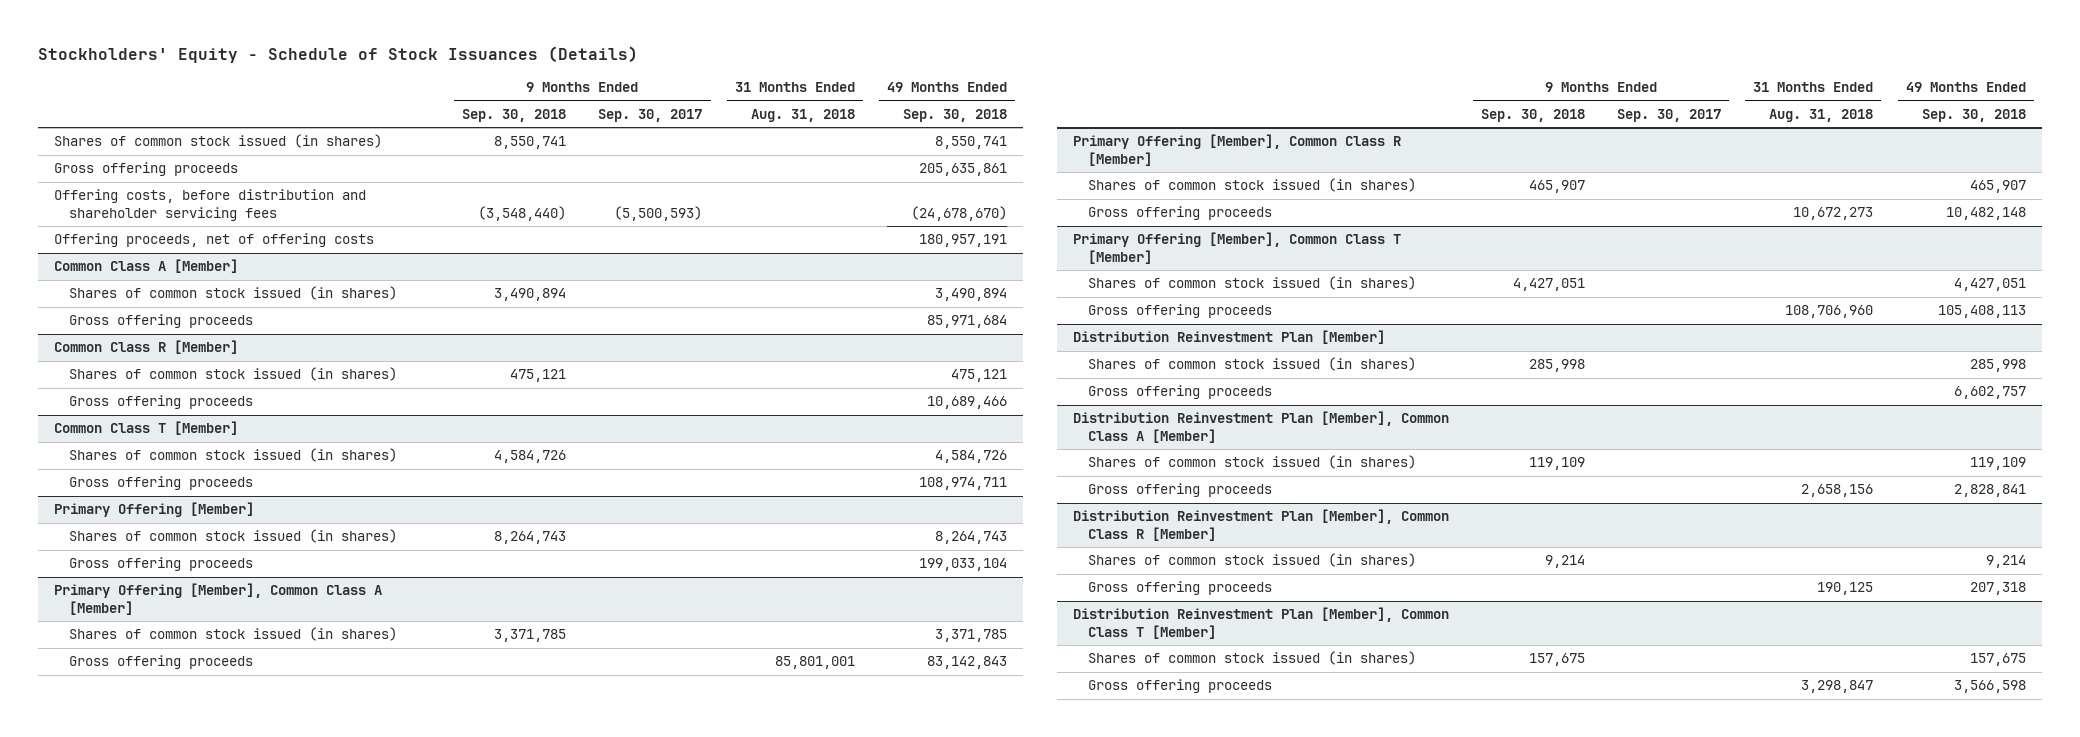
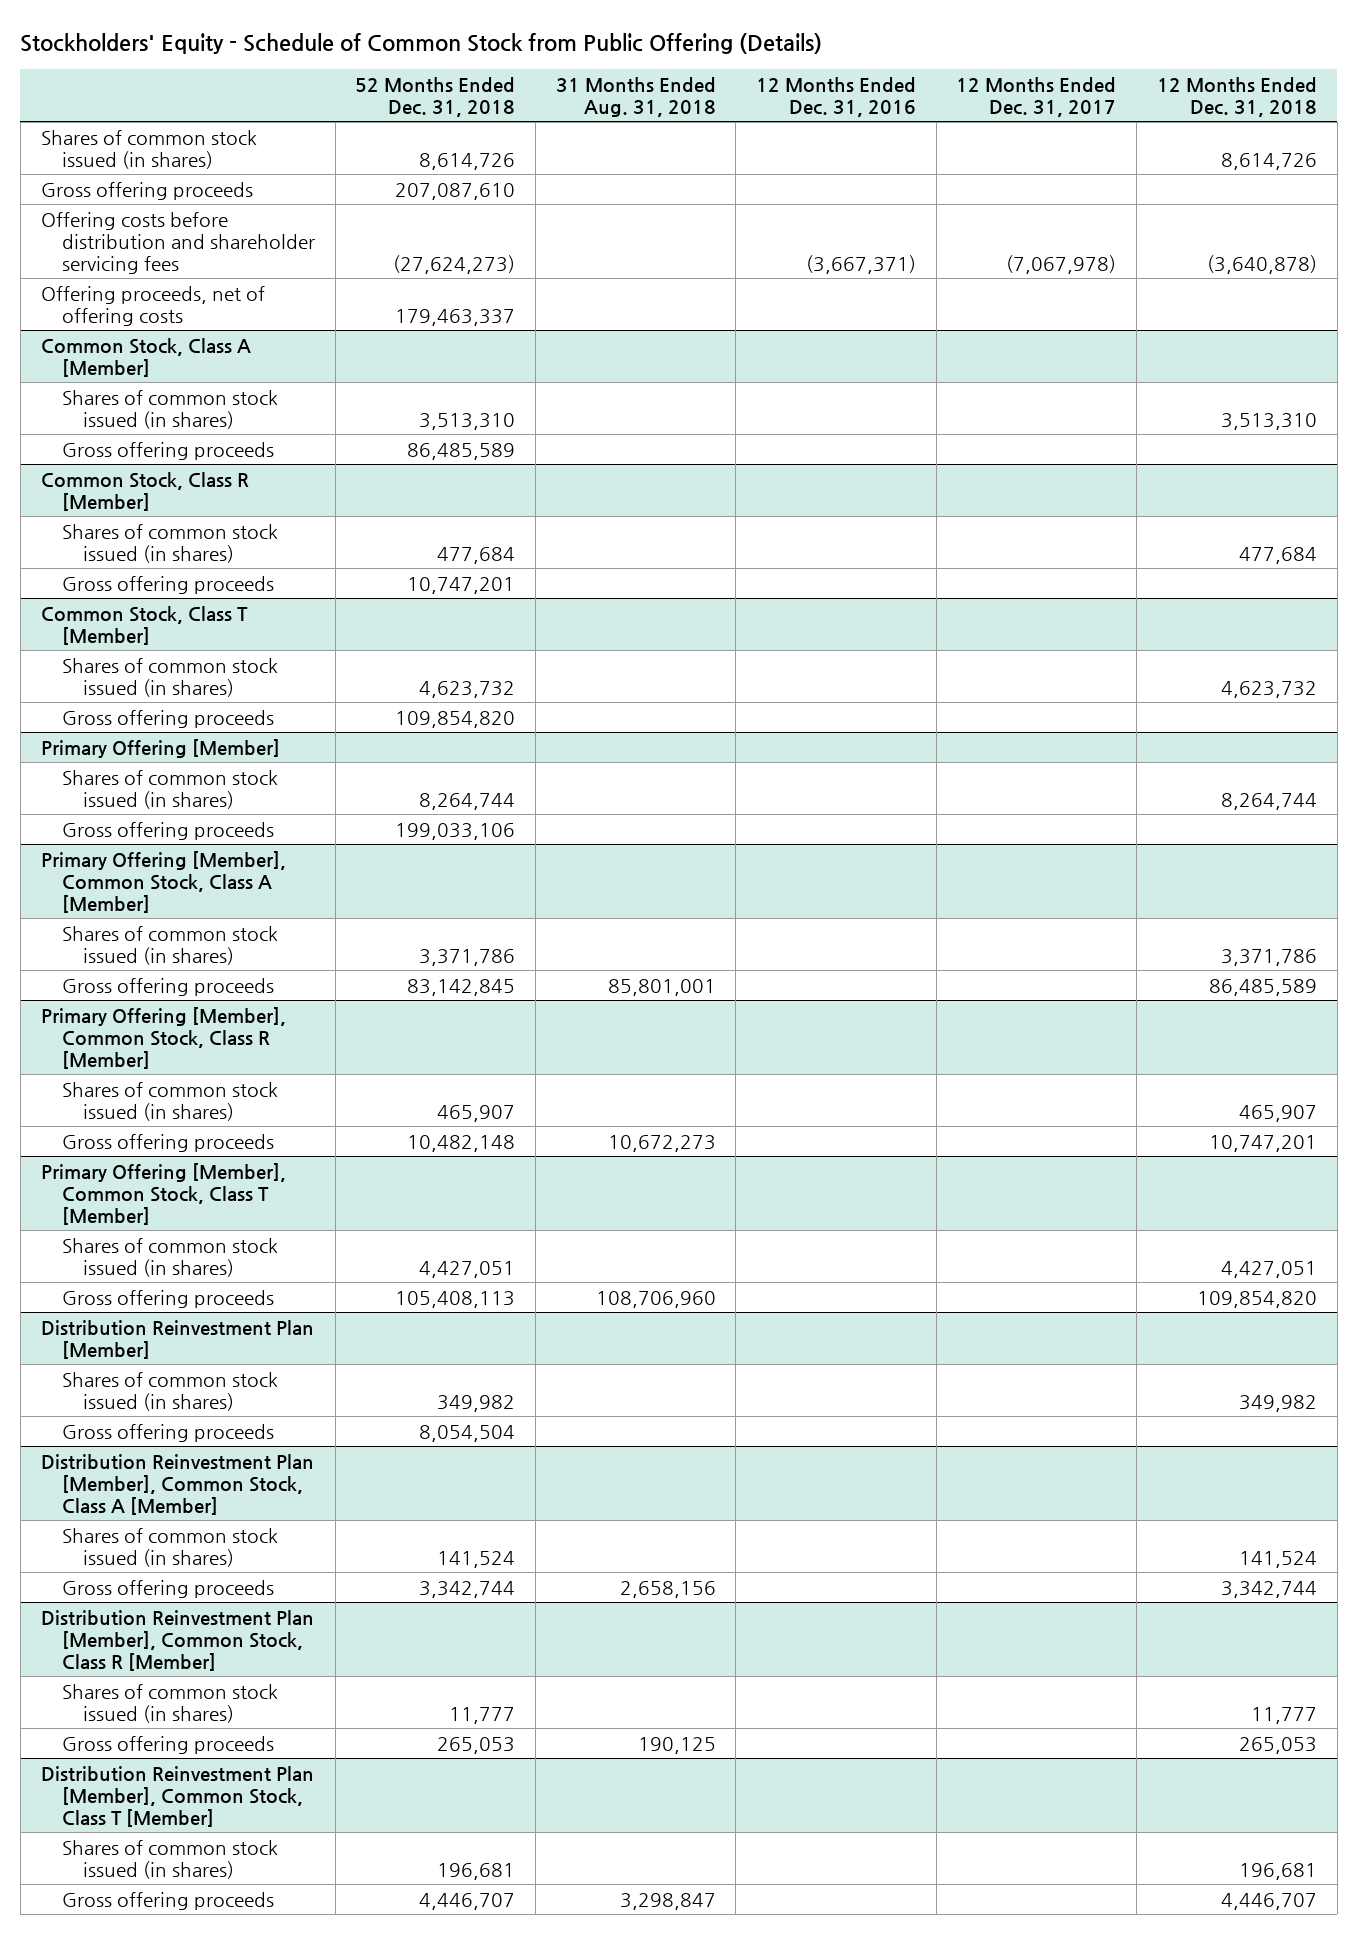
- Stockholders' Equity - Schedule of Stock Issuances (Details)
+ Stockholders' Equity - Schedule of Common Stock from Public Offering (Details)
- | 9 Months Ended Sep. 30, 2018 | 9 Months Ended Sep. 30, 2017 | 31 Months Ended Aug. 31, 2018 | 49 Months Ended Sep. 30, 2018
+ | 52 Months Ended Dec. 31, 2018 | 31 Months Ended Aug. 31, 2018 | 12 Months Ended Dec. 31, 2016 | 12 Months Ended Dec. 31, 2017 | 12 Months Ended Dec. 31, 2018
- Offering costs, before distribution and shareholder servicing fees | (3,548,440) | (5,500,593) | | (24,678,670)
+ Offering costs before distribution and shareholder servicing fees | (27,624,273) | | (3,667,371) | (7,067,978) | (3,640,878)
- Common Class A [Member]
+ Common Stock, Class A [Member]
- Common Class R [Member]
+ Common Stock, Class R [Member]
- Common Class T [Member]
+ Common Stock, Class T [Member]
- Primary Offering [Member], Common Class A [Member]
+ Primary Offering [Member], Common Stock, Class A [Member]
- Primary Offering [Member], Common Class R [Member]
+ Primary Offering [Member], Common Stock, Class R [Member]
- Primary Offering [Member], Common Class T [Member]
+ Primary Offering [Member], Common Stock, Class T [Member]
- Distribution Reinvestment Plan [Member], Common Class A [Member]
+ Distribution Reinvestment Plan [Member], Common Stock, Class A [Member]
- Distribution Reinvestment Plan [Member], Common Class R [Member]
+ Distribution Reinvestment Plan [Member], Common Stock, Class R [Member]
- Distribution Reinvestment Plan [Member], Common Class T [Member]
+ Distribution Reinvestment Plan [Member], Common Stock, Class T [Member]

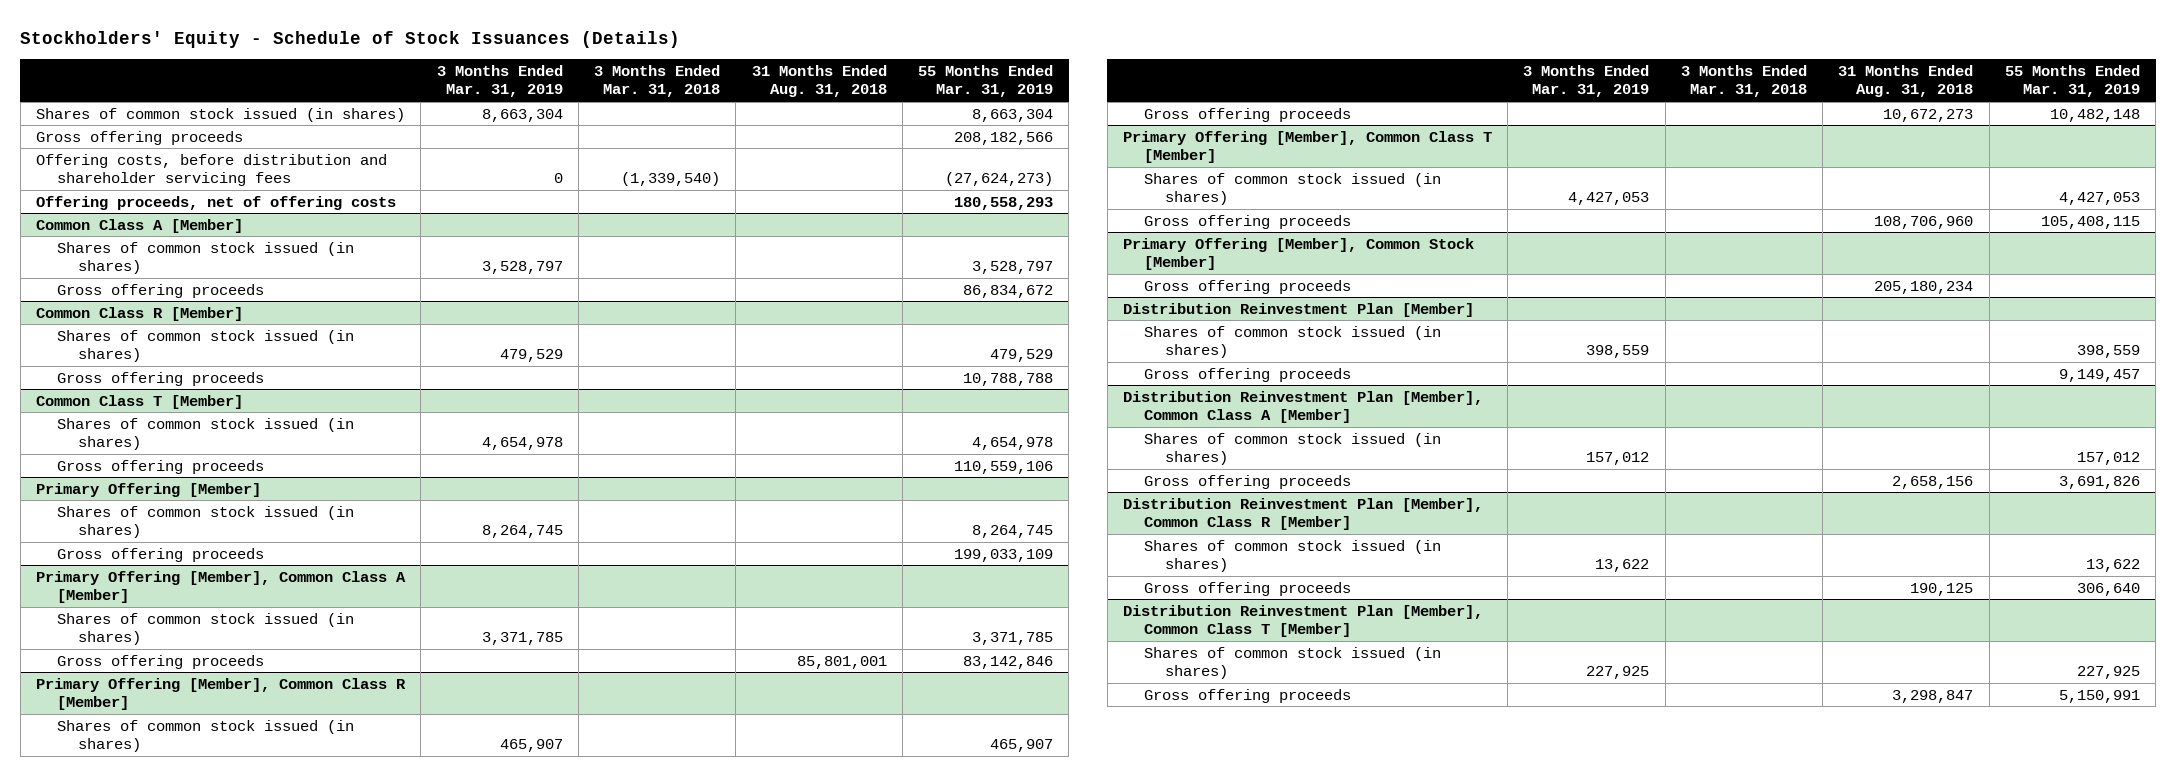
- Stockholders' Equity - Schedule of Common Stock from Public Offering (Details)
+ Stockholders' Equity - Schedule of Stock Issuances (Details)
- | 52 Months Ended Dec. 31, 2018 | 31 Months Ended Aug. 31, 2018 | 12 Months Ended Dec. 31, 2016 | 12 Months Ended Dec. 31, 2017 | 12 Months Ended Dec. 31, 2018
+ | 3 Months Ended Mar. 31, 2019 | 3 Months Ended Mar. 31, 2018 | 31 Months Ended Aug. 31, 2018 | 55 Months Ended Mar. 31, 2019
- Offering costs before distribution and shareholder servicing fees | (27,624,273) | | (3,667,371) | (7,067,978) | (3,640,878)
+ Offering costs, before distribution and shareholder servicing fees | 0 | (1,339,540) | | (27,624,273)
- Common Stock, Class A [Member]
+ Common Class A [Member]
- Common Stock, Class R [Member]
+ Common Class R [Member]
- Common Stock, Class T [Member]
+ Common Class T [Member]
- Primary Offering [Member], Common Stock, Class A [Member]
+ Primary Offering [Member], Common Class A [Member]
- Primary Offering [Member], Common Stock, Class R [Member]
+ Primary Offering [Member], Common Class R [Member]
- Primary Offering [Member], Common Stock, Class T [Member]
+ Primary Offering [Member], Common Class T [Member]
+ Primary Offering [Member], Common Stock [Member]
+ Gross offering proceeds | | | 205,180,234 |
- Distribution Reinvestment Plan [Member], Common Stock, Class A [Member]
+ Distribution Reinvestment Plan [Member], Common Class A [Member]
- Distribution Reinvestment Plan [Member], Common Stock, Class R [Member]
+ Distribution Reinvestment Plan [Member], Common Class R [Member]
- Distribution Reinvestment Plan [Member], Common Stock, Class T [Member]
+ Distribution Reinvestment Plan [Member], Common Class T [Member]

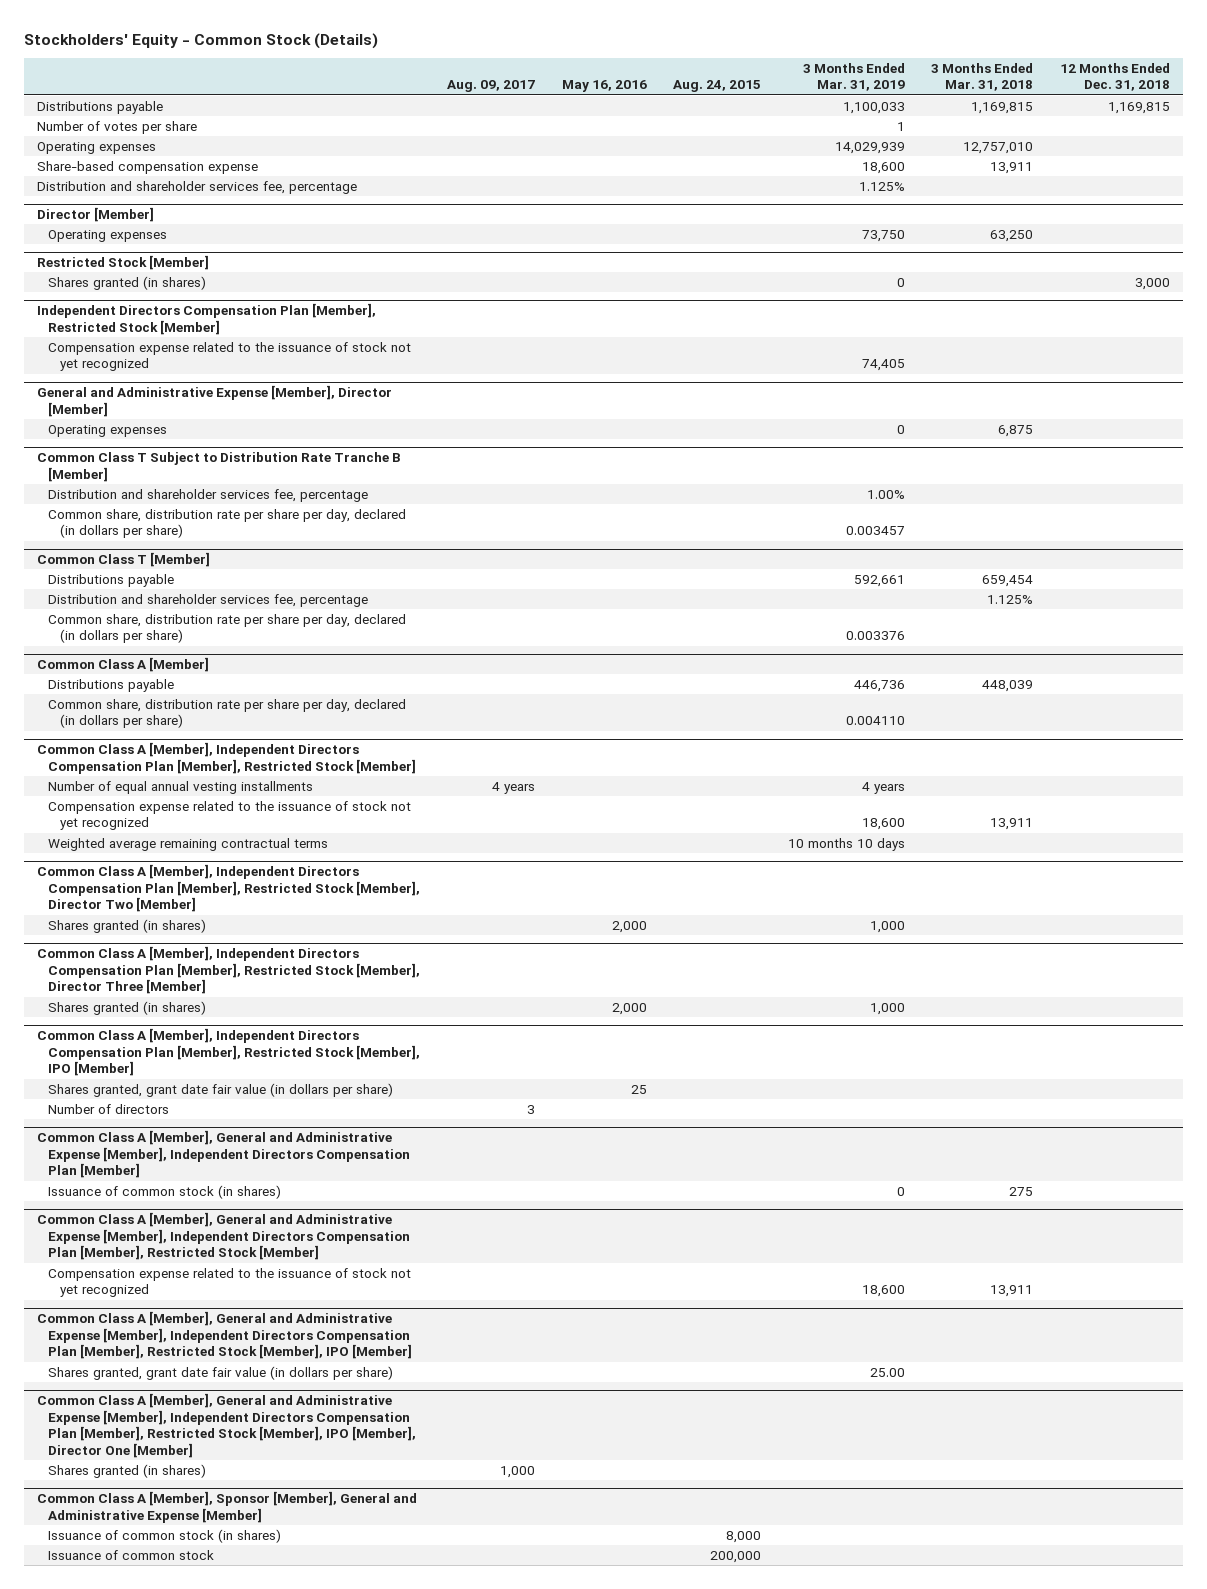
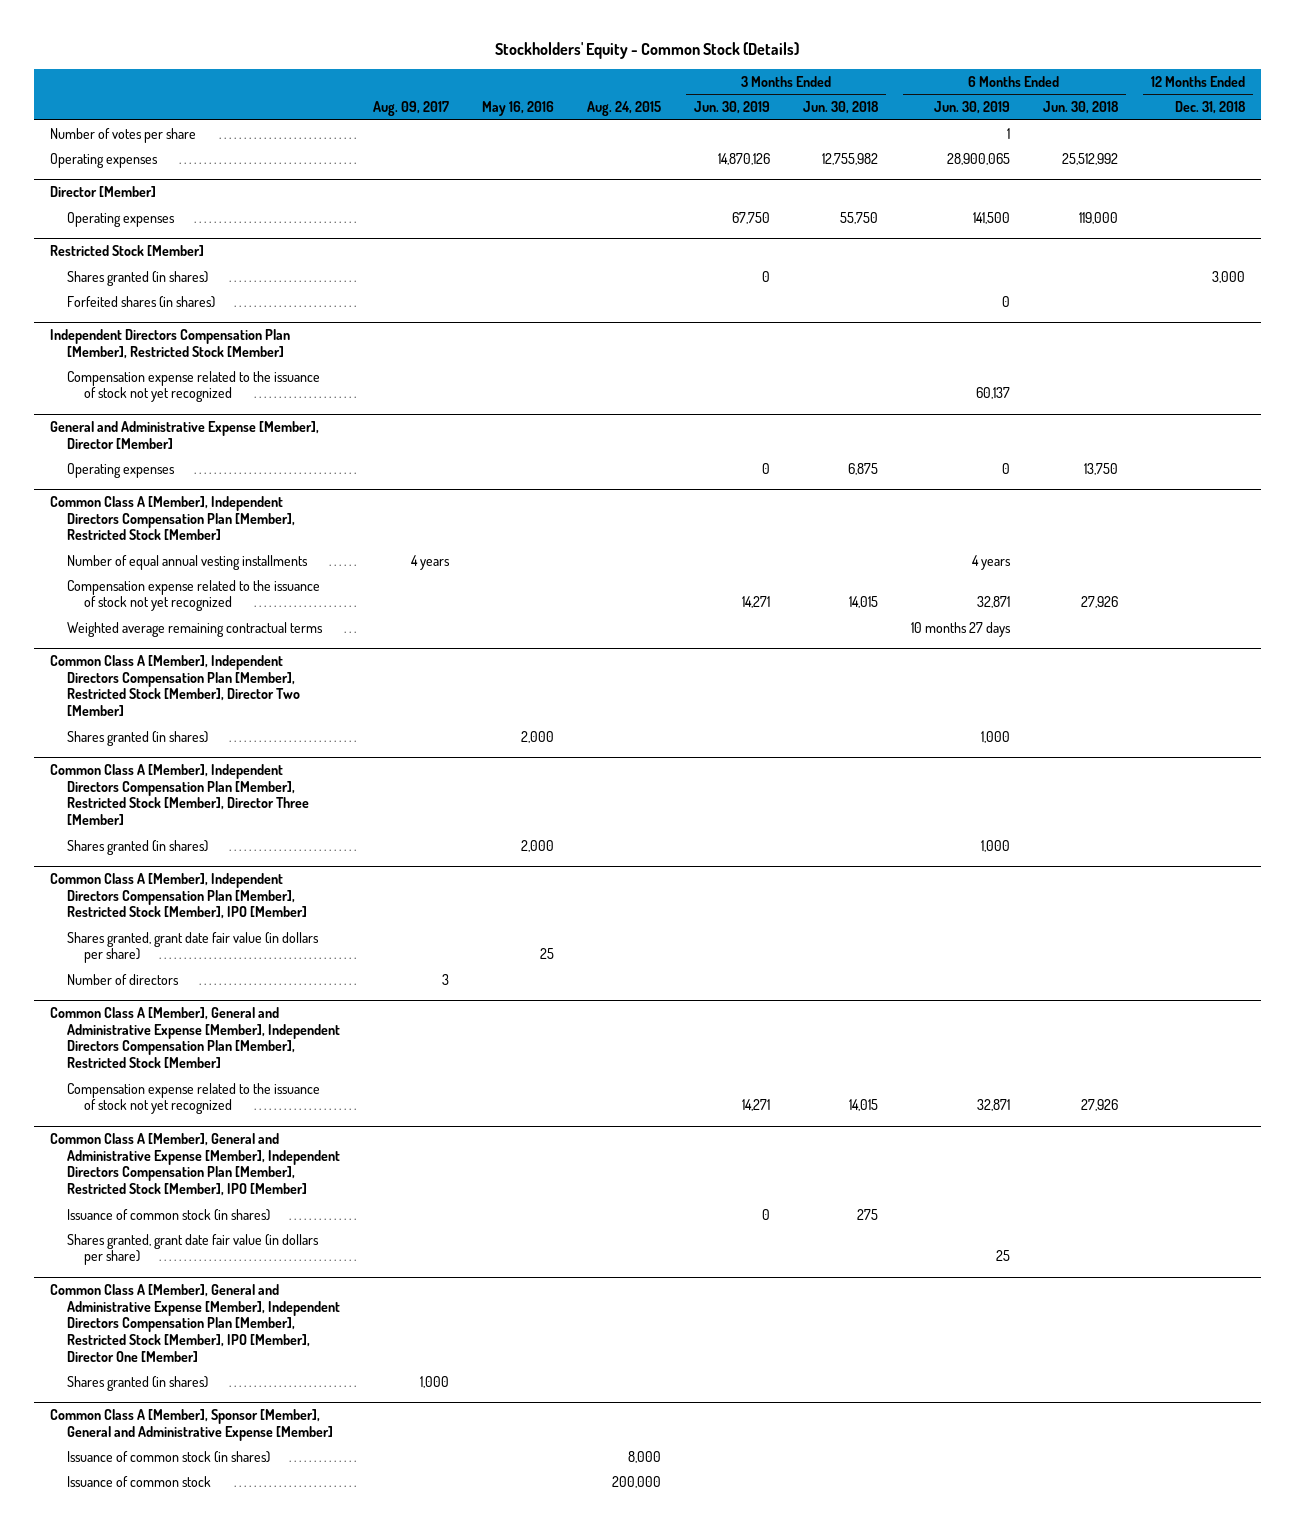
- | Aug. 09, 2017 | May 16, 2016 | Aug. 24, 2015 | 3 Months Ended Mar. 31, 2019 | 3 Months Ended Mar. 31, 2018 | 12 Months Ended Dec. 31, 2018
+ | Aug. 09, 2017 | May 16, 2016 | Aug. 24, 2015 | 3 Months Ended Jun. 30, 2019 | 3 Months Ended Jun. 30, 2018 | 6 Months Ended Jun. 30, 2019 | 6 Months Ended Jun. 30, 2018 | 12 Months Ended Dec. 31, 2018
- Distributions payable | | | | 1,100,033 | 1,169,815 | 1,169,815
- Share-based compensation expense | | | | 18,600 | 13,911 |
- Distribution and shareholder services fee, percentage | | | | 1.125% | |
@ Restricted Stock [Member]
+ Forfeited shares (in shares) | | | | | | 0 | |
- Common Class T Subject to Distribution Rate Tranche B [Member]
- Distribution and shareholder services fee, percentage | | | | 1.00% | |
- Common share, distribution rate per share per day, declared (in dollars per share) | | | | 0.003457 | |
- Common Class T [Member]
- Distributions payable | | | | 592,661 | 659,454 |
- Distribution and shareholder services fee, percentage | | | | | 1.125% |
- Common share, distribution rate per share per day, declared (in dollars per share) | | | | 0.003376 | |
- Common Class A [Member]
- Distributions payable | | | | 446,736 | 448,039 |
- Common share, distribution rate per share per day, declared (in dollars per share) | | | | 0.004110 | |
- Common Class A [Member], General and Administrative Expense [Member], Independent Directors Compensation Plan [Member]
- Issuance of common stock (in shares) | | | | 0 | 275 |
@ Common Class A [Member], General and Administrative Expense [Member], Independent Directors Compensation Plan [Member], Restricted Stock [Member], IPO [Member]
+ Issuance of common stock (in shares) | | | | 0 | 275 | | |

